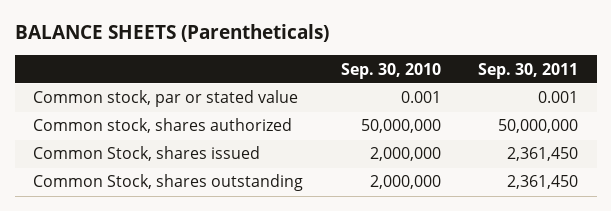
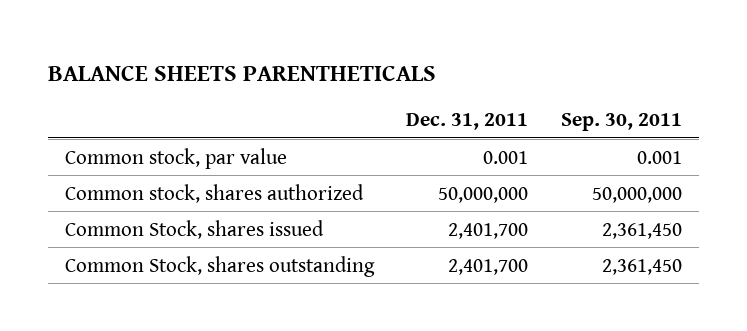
- BALANCE SHEETS (Parentheticals)
+ BALANCE SHEETS PARENTHETICALS
- | Sep. 30, 2010 | Sep. 30, 2011
+ | Dec. 31, 2011 | Sep. 30, 2011
- Common stock, par or stated value | 0.001 | 0.001
+ Common stock, par value | 0.001 | 0.001

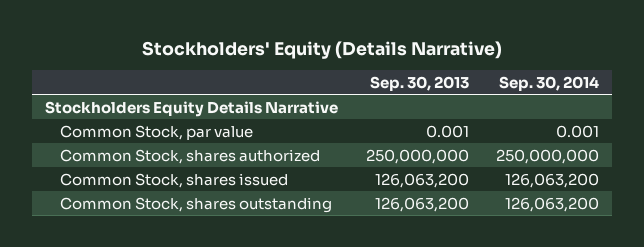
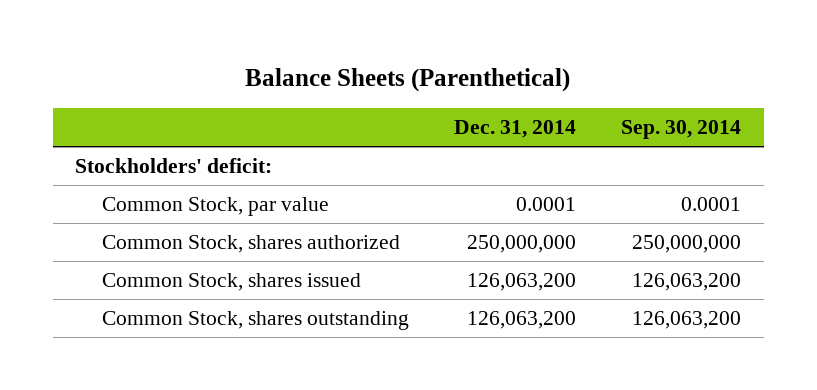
- Stockholders' Equity (Details Narrative)
+ Balance Sheets (Parenthetical)
- | Sep. 30, 2013 | Sep. 30, 2014
+ | Dec. 31, 2014 | Sep. 30, 2014
- Stockholders Equity Details Narrative
- Common Stock, par value | 0.001 | 0.001
+ Stockholders' deficit:
+ Common Stock, par value | 0.0001 | 0.0001

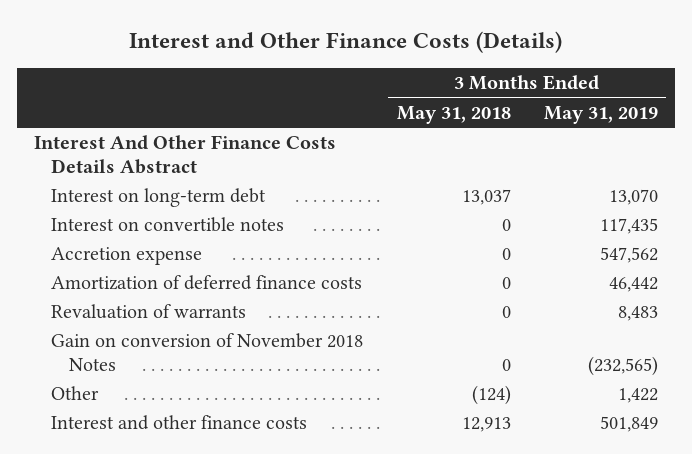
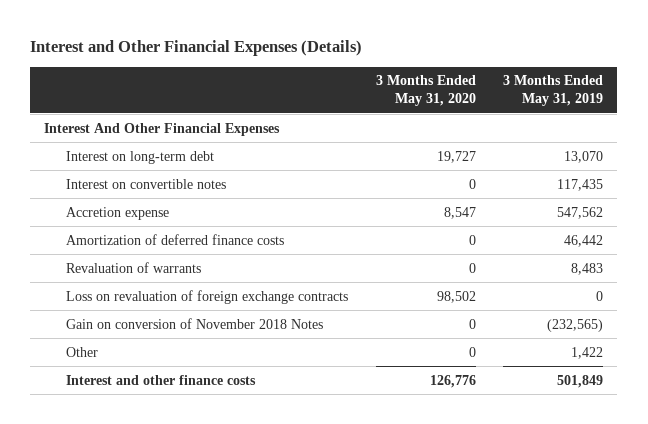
- Interest and Other Finance Costs (Details)
+ Interest and Other Financial Expenses (Details)
- | 3 Months Ended May 31, 2018 | 3 Months Ended May 31, 2019
+ | 3 Months Ended May 31, 2020 | 3 Months Ended May 31, 2019
- Interest And Other Finance Costs Details Abstract
+ Interest And Other Financial Expenses
+ Loss on revaluation of foreign exchange contracts | 98,502 | 0

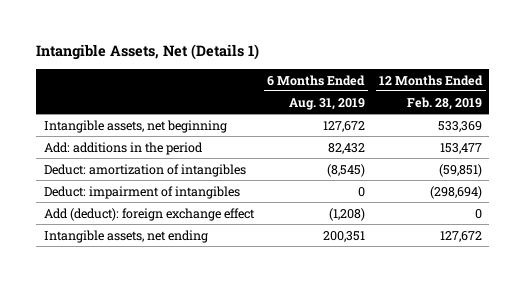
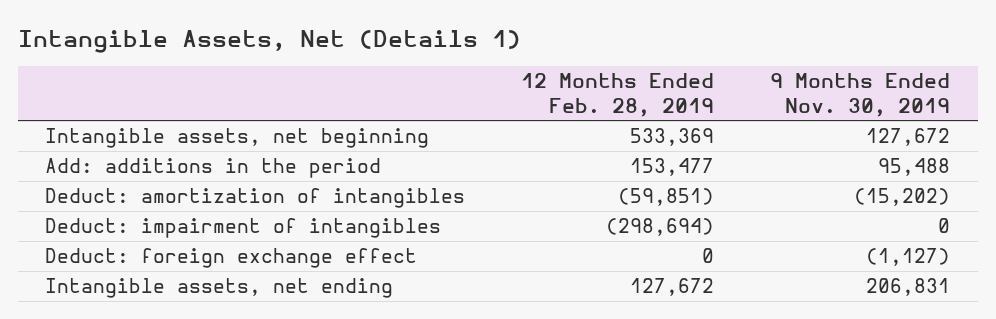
- | 6 Months Ended Aug. 31, 2019 | 12 Months Ended Feb. 28, 2019
+ | 12 Months Ended Feb. 28, 2019 | 9 Months Ended Nov. 30, 2019
- Add (deduct): foreign exchange effect | (1,208) | 0
+ Deduct: foreign exchange effect | 0 | (1,127)

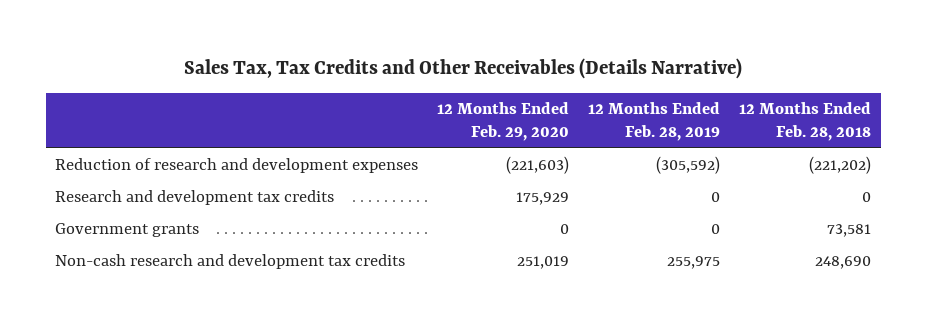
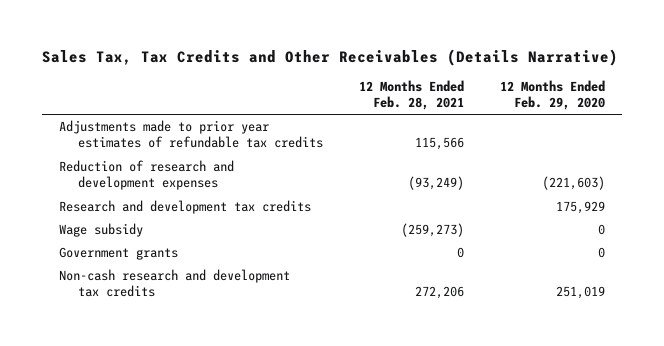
- | 12 Months Ended Feb. 29, 2020 | 12 Months Ended Feb. 28, 2019 | 12 Months Ended Feb. 28, 2018
+ | 12 Months Ended Feb. 28, 2021 | 12 Months Ended Feb. 29, 2020
+ Adjustments made to prior year estimates of refundable tax credits | 115,566 |
+ Wage subsidy | (259,273) | 0

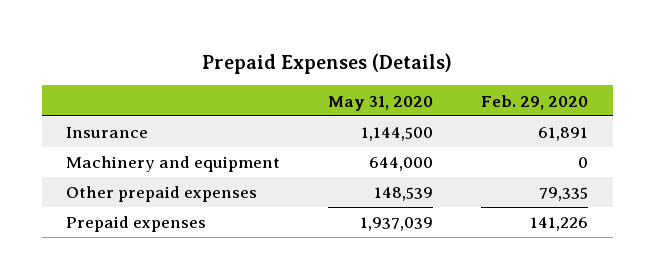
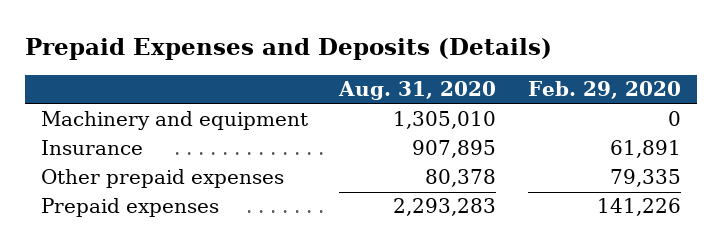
- Prepaid Expenses (Details)
+ Prepaid Expenses and Deposits (Details)
- | May 31, 2020 | Feb. 29, 2020
+ | Aug. 31, 2020 | Feb. 29, 2020
moved down: Insurance | 907,895 | 61,891

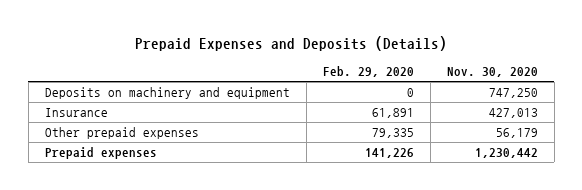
- | Aug. 31, 2020 | Feb. 29, 2020
+ | Feb. 29, 2020 | Nov. 30, 2020
- Machinery and equipment | 1,305,010 | 0
+ Deposits on machinery and equipment | 0 | 747,250

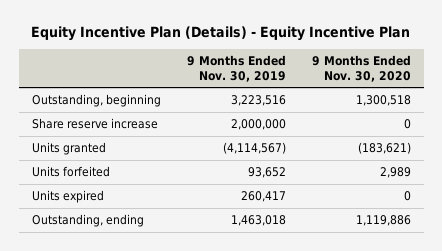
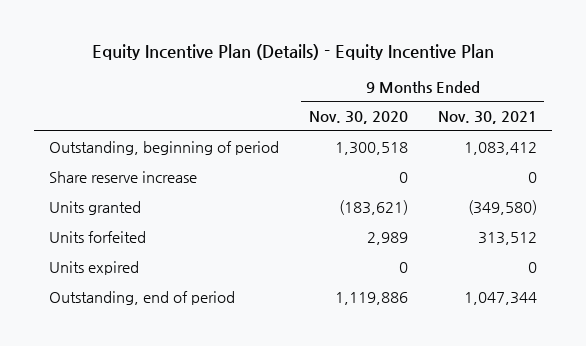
- | 9 Months Ended Nov. 30, 2019 | 9 Months Ended Nov. 30, 2020
+ | 9 Months Ended Nov. 30, 2020 | 9 Months Ended Nov. 30, 2021
- Outstanding, beginning | 3,223,516 | 1,300,518
+ Outstanding, beginning of period | 1,300,518 | 1,083,412
- Outstanding, ending | 1,463,018 | 1,119,886
+ Outstanding, end of period | 1,119,886 | 1,047,344

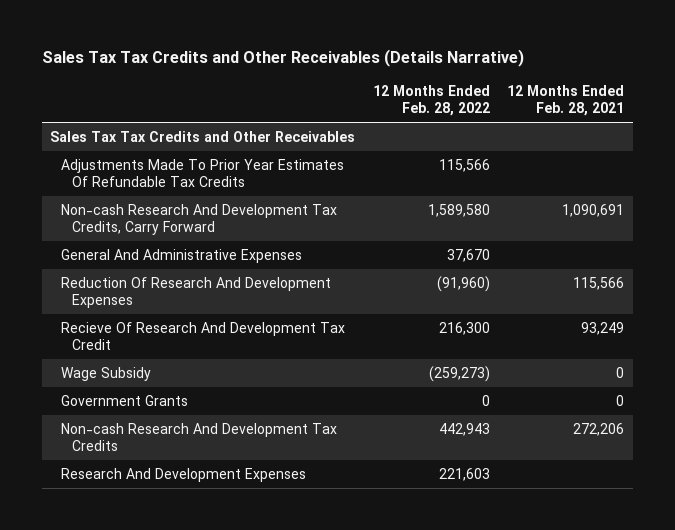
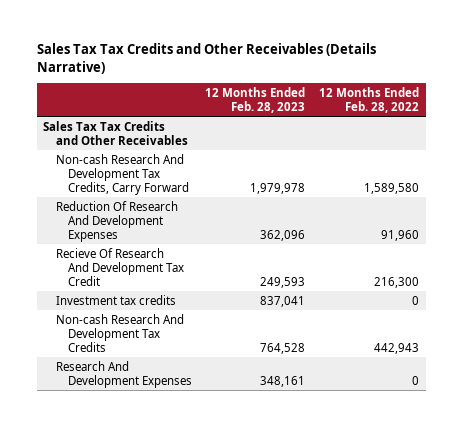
- | 12 Months Ended Feb. 28, 2022 | 12 Months Ended Feb. 28, 2021
+ | 12 Months Ended Feb. 28, 2023 | 12 Months Ended Feb. 28, 2022
- Adjustments Made To Prior Year Estimates Of Refundable Tax Credits | 115,566 |
- General And Administrative Expenses | 37,670 |
- Reduction Of Research And Development Expenses | (91,960) | 115,566
+ Reduction Of Research And Development Expenses | 362,096 | 91,960
- Wage Subsidy | (259,273) | 0
- Government Grants | 0 | 0
+ Investment tax credits | 837,041 | 0
- Research And Development Expenses | 221,603 |
+ Research And Development Expenses | 348,161 | 0

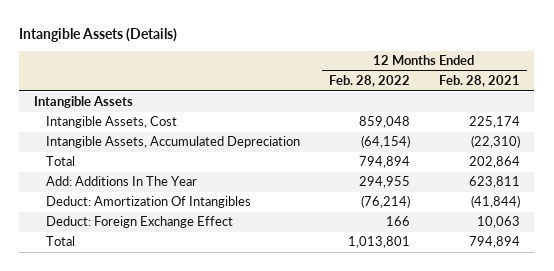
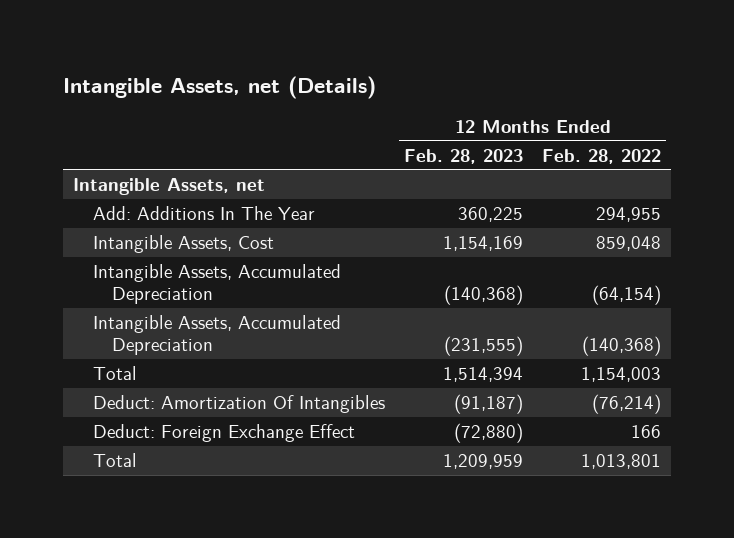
- Intangible Assets (Details)
+ Intangible Assets, net (Details)
- | 12 Months Ended Feb. 28, 2022 | 12 Months Ended Feb. 28, 2021
+ | 12 Months Ended Feb. 28, 2023 | 12 Months Ended Feb. 28, 2022
- Intangible Assets
+ Intangible Assets, net
moved up: Add: Additions In The Year | 360,225 | 294,955
- Total | 794,894 | 202,864
+ Intangible Assets, Accumulated Depreciation | (231,555) | (140,368)
+ Total | 1,514,394 | 1,154,003

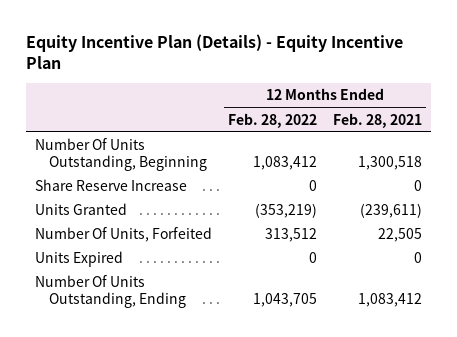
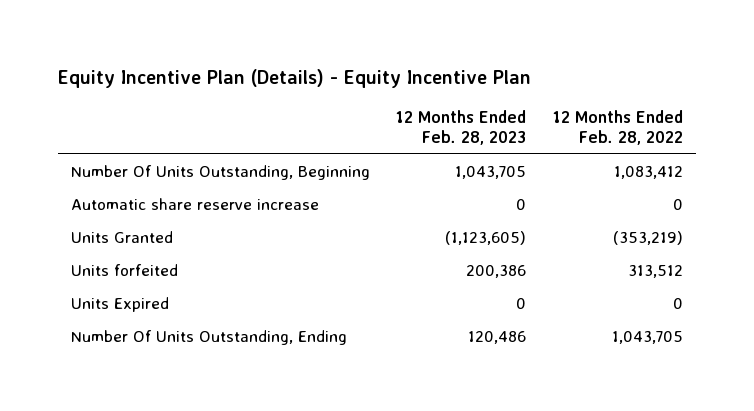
- | 12 Months Ended Feb. 28, 2022 | 12 Months Ended Feb. 28, 2021
+ | 12 Months Ended Feb. 28, 2023 | 12 Months Ended Feb. 28, 2022
- Share Reserve Increase | 0 | 0
+ Automatic share reserve increase | 0 | 0
- Number Of Units, Forfeited | 313,512 | 22,505
+ Units forfeited | 200,386 | 313,512

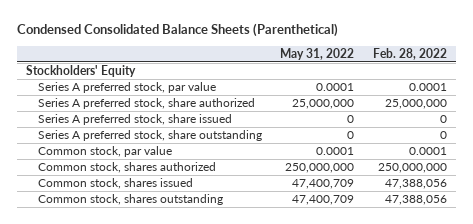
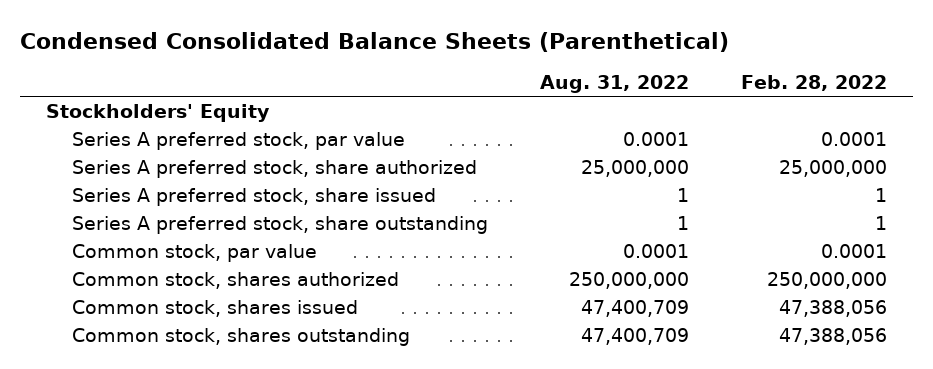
- | May 31, 2022 | Feb. 28, 2022
+ | Aug. 31, 2022 | Feb. 28, 2022
- Series A preferred stock, share issued | 0 | 0
- Series A preferred stock, share outstanding | 0 | 0
+ Series A preferred stock, share issued | 1 | 1
+ Series A preferred stock, share outstanding | 1 | 1

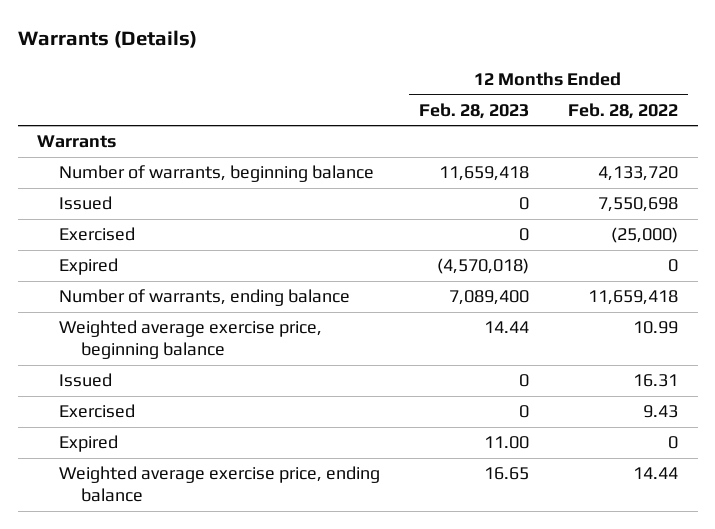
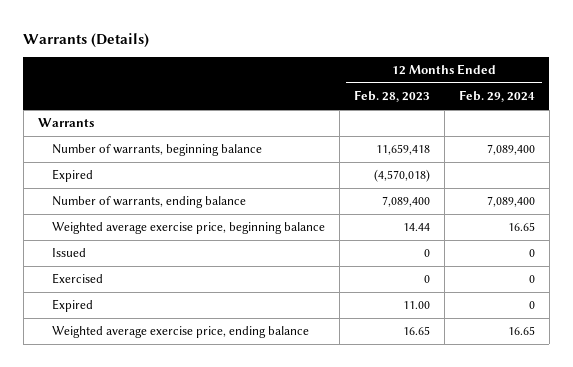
- | 12 Months Ended Feb. 28, 2023 | 12 Months Ended Feb. 28, 2022
+ | 12 Months Ended Feb. 28, 2023 | 12 Months Ended Feb. 29, 2024
- Issued | 0 | 7,550,698
- Exercised | 0 | (25,000)

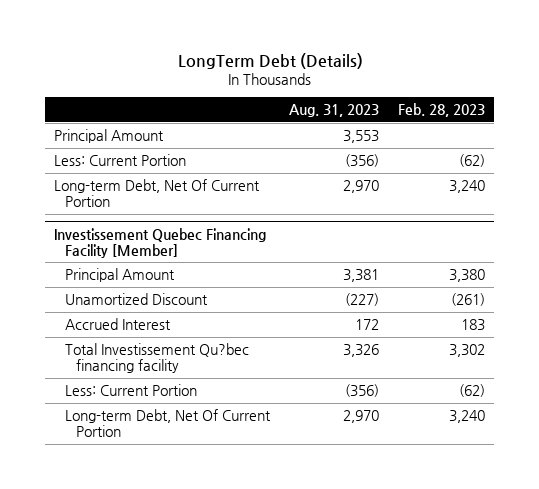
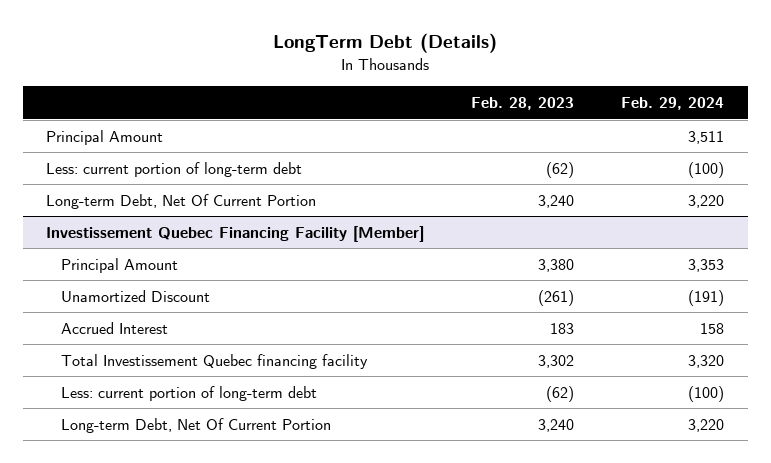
- | Aug. 31, 2023 | Feb. 28, 2023
+ | Feb. 28, 2023 | Feb. 29, 2024
- Less: Current Portion | (356) | (62)
+ Less: current portion of long-term debt | (62) | (100)
@ Investissement Quebec Financing Facility [Member]
- Total Investissement Qu?bec financing facility | 3,326 | 3,302
- Less: Current Portion | (356) | (62)
+ Total Investissement Quebec financing facility | 3,302 | 3,320
+ Less: current portion of long-term debt | (62) | (100)

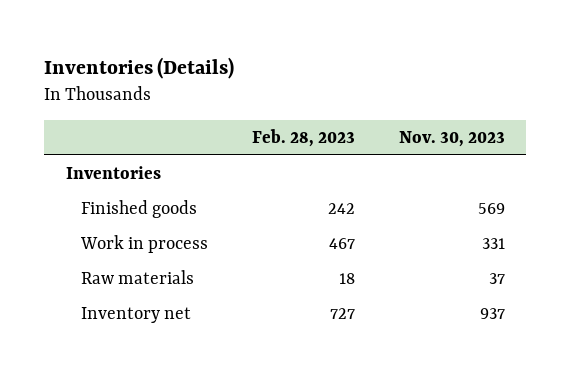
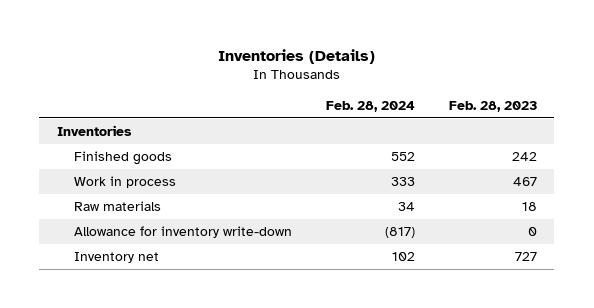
- | Feb. 28, 2023 | Nov. 30, 2023
+ | Feb. 28, 2024 | Feb. 28, 2023
+ Allowance for inventory write-down | (817) | 0

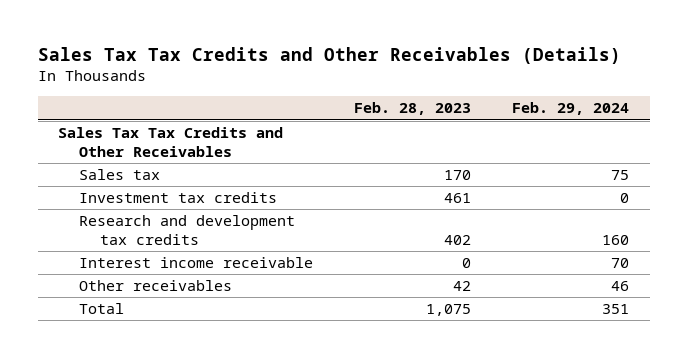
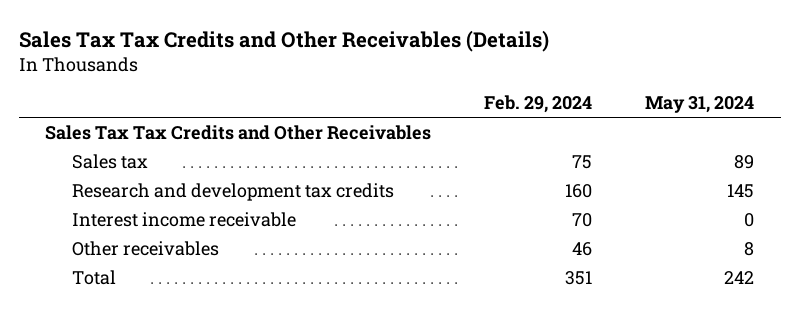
- | Feb. 28, 2023 | Feb. 29, 2024
+ | Feb. 29, 2024 | May 31, 2024
- Investment tax credits | 461 | 0

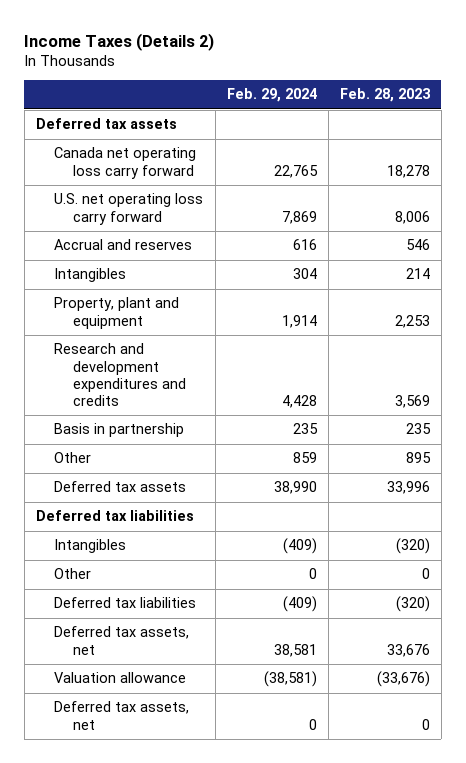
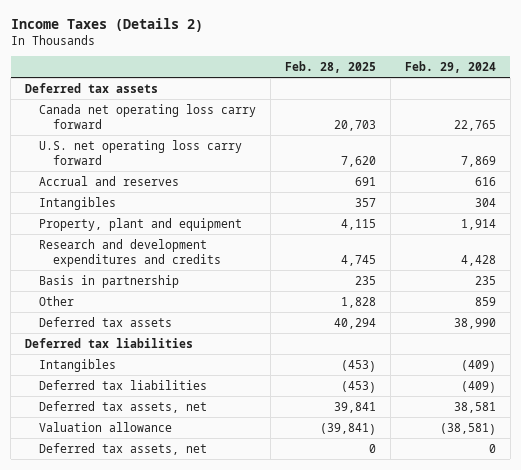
- | Feb. 29, 2024 | Feb. 28, 2023
+ | Feb. 28, 2025 | Feb. 29, 2024
- Other | 0 | 0

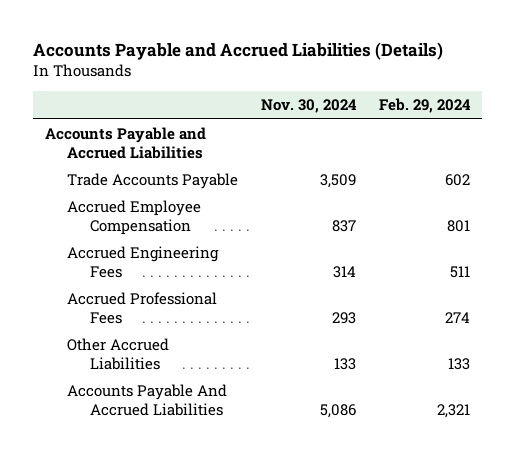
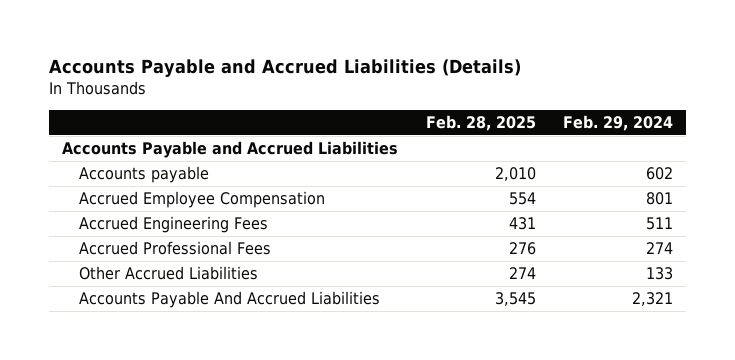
- | Nov. 30, 2024 | Feb. 29, 2024
+ | Feb. 28, 2025 | Feb. 29, 2024
- Trade Accounts Payable | 3,509 | 602
+ Accounts payable | 2,010 | 602

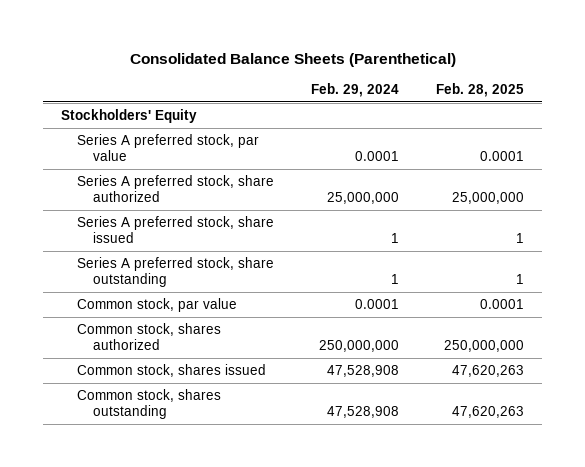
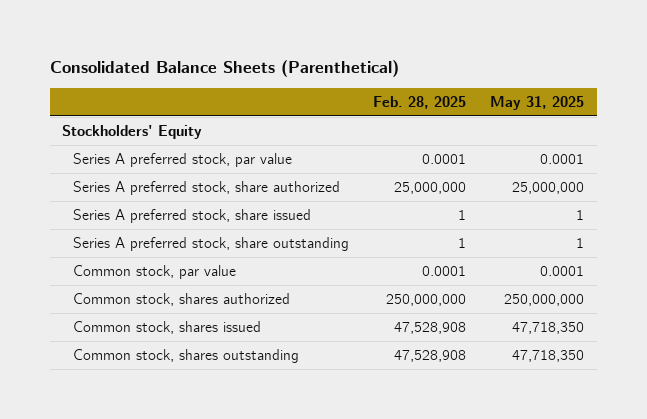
- | Feb. 29, 2024 | Feb. 28, 2025
+ | Feb. 28, 2025 | May 31, 2025
- Common stock, shares issued | 47,528,908 | 47,620,263
- Common stock, shares outstanding | 47,528,908 | 47,620,263
+ Common stock, shares issued | 47,528,908 | 47,718,350
+ Common stock, shares outstanding | 47,528,908 | 47,718,350

